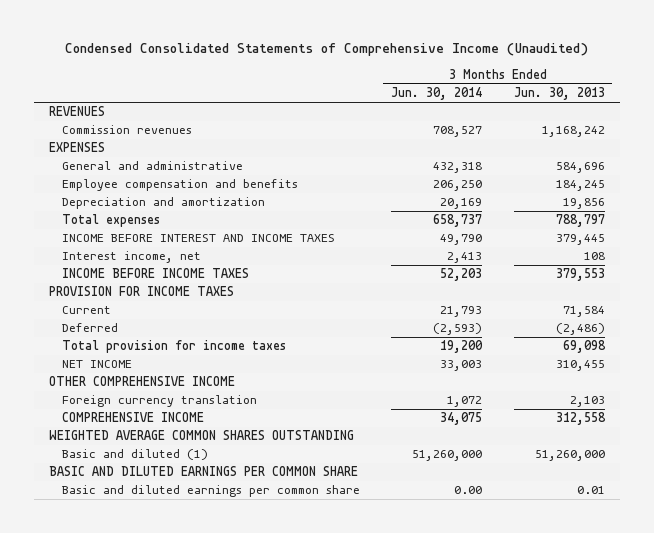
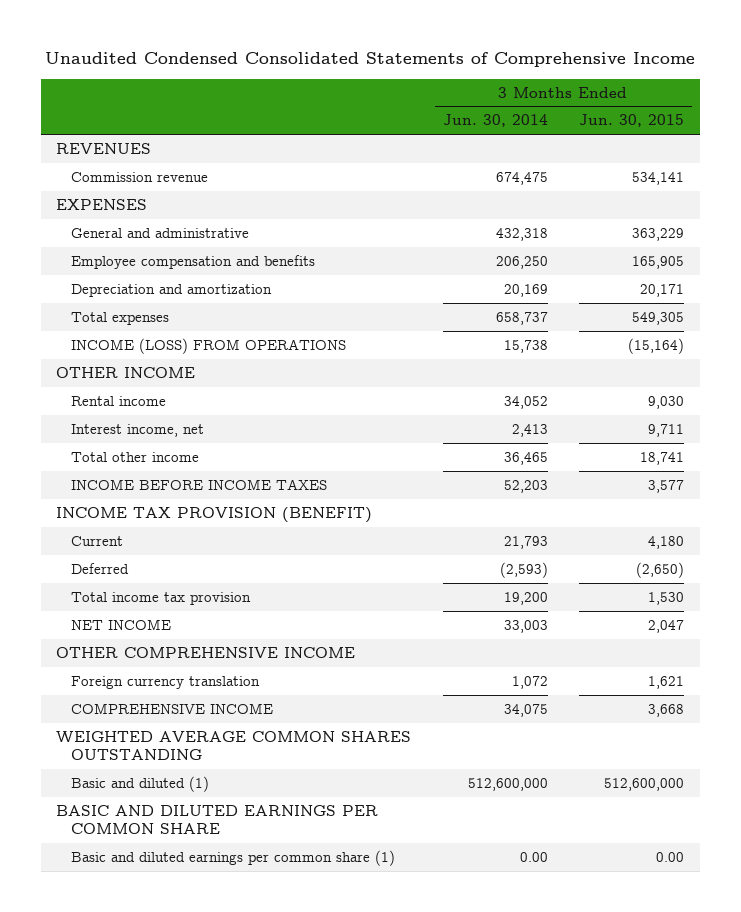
- Condensed Consolidated Statements of Comprehensive Income (Unaudited)
+ Unaudited Condensed Consolidated Statements of Comprehensive Income
- | 3 Months Ended Jun. 30, 2014 | 3 Months Ended Jun. 30, 2013
+ | 3 Months Ended Jun. 30, 2014 | 3 Months Ended Jun. 30, 2015
- Commission revenues | 708,527 | 1,168,242
+ Commission revenue | 674,475 | 534,141
- INCOME BEFORE INTEREST AND INCOME TAXES | 49,790 | 379,445
+ INCOME (LOSS) FROM OPERATIONS | 15,738 | (15,164)
+ OTHER INCOME
+ Rental income | 34,052 | 9,030
+ Total other income | 36,465 | 18,741
- PROVISION FOR INCOME TAXES
+ INCOME TAX PROVISION (BENEFIT)
- Total provision for income taxes | 19,200 | 69,098
+ Total income tax provision | 19,200 | 1,530
- Basic and diluted (1) | 51,260,000 | 51,260,000
+ Basic and diluted (1) | 512,600,000 | 512,600,000
- Basic and diluted earnings per common share | 0.00 | 0.01
+ Basic and diluted earnings per common share (1) | 0.00 | 0.00

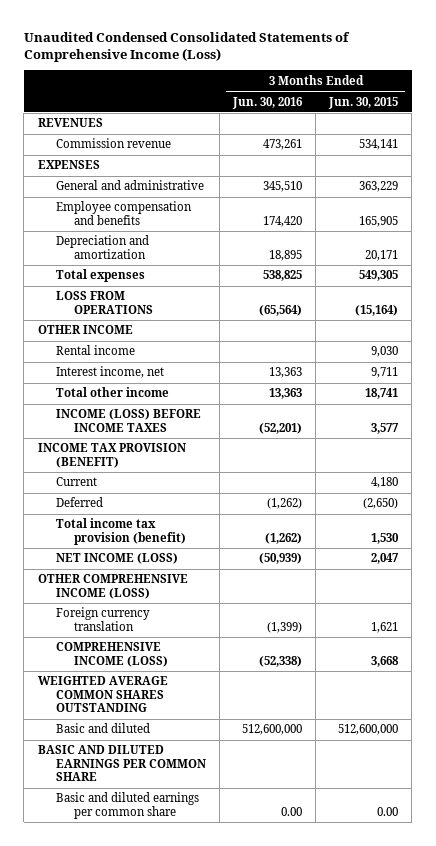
- Unaudited Condensed Consolidated Statements of Comprehensive Income
+ Unaudited Condensed Consolidated Statements of Comprehensive Income (Loss)
- | 3 Months Ended Jun. 30, 2014 | 3 Months Ended Jun. 30, 2015
+ | 3 Months Ended Jun. 30, 2016 | 3 Months Ended Jun. 30, 2015
- INCOME (LOSS) FROM OPERATIONS | 15,738 | (15,164)
+ LOSS FROM OPERATIONS | (65,564) | (15,164)
- INCOME BEFORE INCOME TAXES | 52,203 | 3,577
+ INCOME (LOSS) BEFORE INCOME TAXES | (52,201) | 3,577
- Total income tax provision | 19,200 | 1,530
- NET INCOME | 33,003 | 2,047
- OTHER COMPREHENSIVE INCOME
+ Total income tax provision (benefit) | (1,262) | 1,530
+ NET INCOME (LOSS) | (50,939) | 2,047
+ OTHER COMPREHENSIVE INCOME (LOSS)
- COMPREHENSIVE INCOME | 34,075 | 3,668
+ COMPREHENSIVE INCOME (LOSS) | (52,338) | 3,668
- Basic and diluted (1) | 512,600,000 | 512,600,000
+ Basic and diluted | 512,600,000 | 512,600,000
- Basic and diluted earnings per common share (1) | 0.00 | 0.00
+ Basic and diluted earnings per common share | 0.00 | 0.00

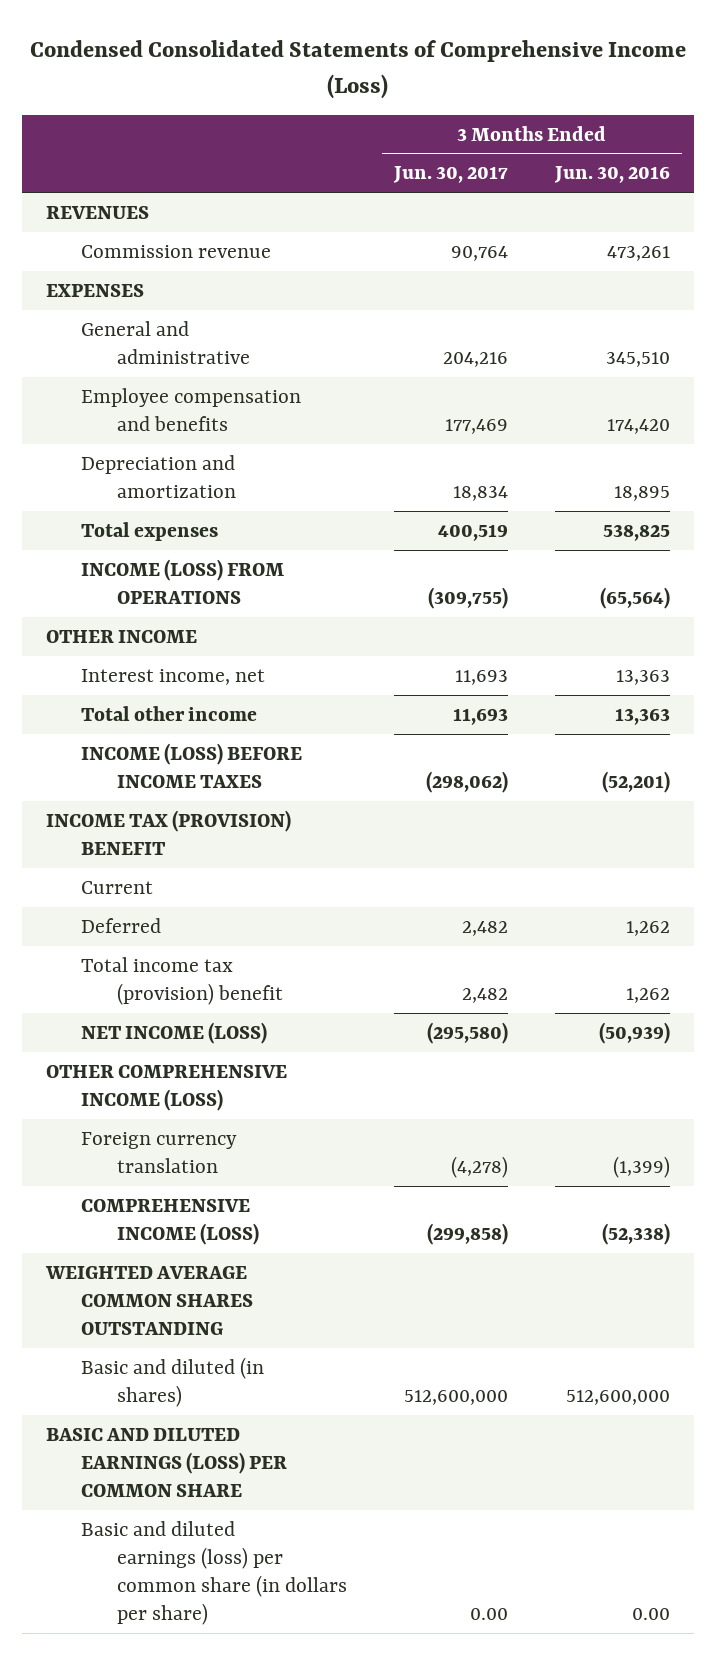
- Unaudited Condensed Consolidated Statements of Comprehensive Income (Loss)
+ Condensed Consolidated Statements of Comprehensive Income (Loss)
- | 3 Months Ended Jun. 30, 2016 | 3 Months Ended Jun. 30, 2015
+ | 3 Months Ended Jun. 30, 2017 | 3 Months Ended Jun. 30, 2016
- LOSS FROM OPERATIONS | (65,564) | (15,164)
+ INCOME (LOSS) FROM OPERATIONS | (309,755) | (65,564)
- Rental income | | 9,030
- INCOME TAX PROVISION (BENEFIT)
+ INCOME TAX (PROVISION) BENEFIT
- Deferred | (1,262) | (2,650)
- Total income tax provision (benefit) | (1,262) | 1,530
+ Deferred | 2,482 | 1,262
+ Total income tax (provision) benefit | 2,482 | 1,262
- Basic and diluted | 512,600,000 | 512,600,000
- BASIC AND DILUTED EARNINGS PER COMMON SHARE
- Basic and diluted earnings per common share | 0.00 | 0.00
+ Basic and diluted (in shares) | 512,600,000 | 512,600,000
+ BASIC AND DILUTED EARNINGS (LOSS) PER COMMON SHARE
+ Basic and diluted earnings (loss) per common share (in dollars per share) | 0.00 | 0.00

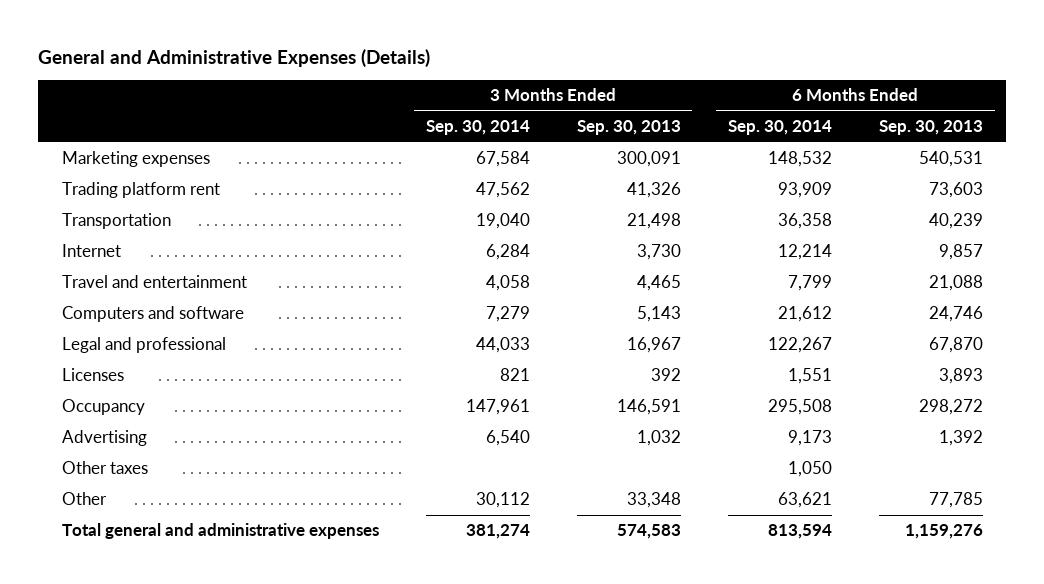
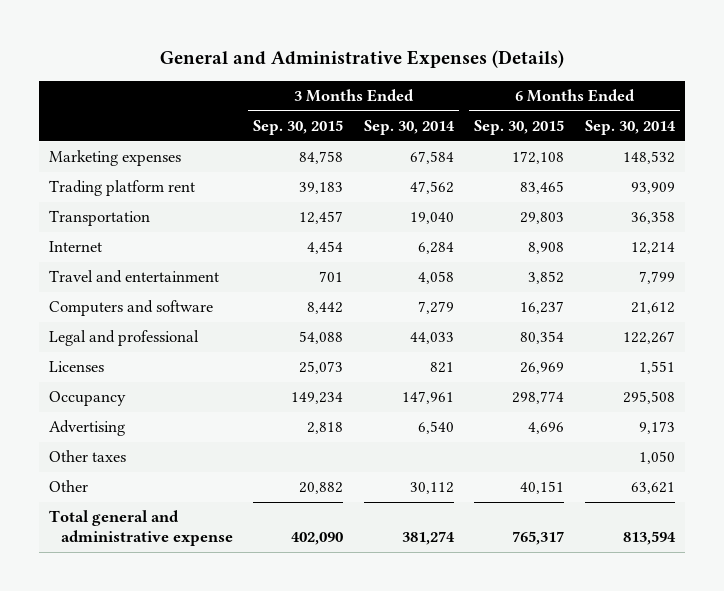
- | 3 Months Ended Sep. 30, 2014 | 3 Months Ended Sep. 30, 2013 | 6 Months Ended Sep. 30, 2014 | 6 Months Ended Sep. 30, 2013
+ | 3 Months Ended Sep. 30, 2015 | 3 Months Ended Sep. 30, 2014 | 6 Months Ended Sep. 30, 2015 | 6 Months Ended Sep. 30, 2014
- Total general and administrative expenses | 381,274 | 574,583 | 813,594 | 1,159,276
+ Total general and administrative expense | 402,090 | 381,274 | 765,317 | 813,594

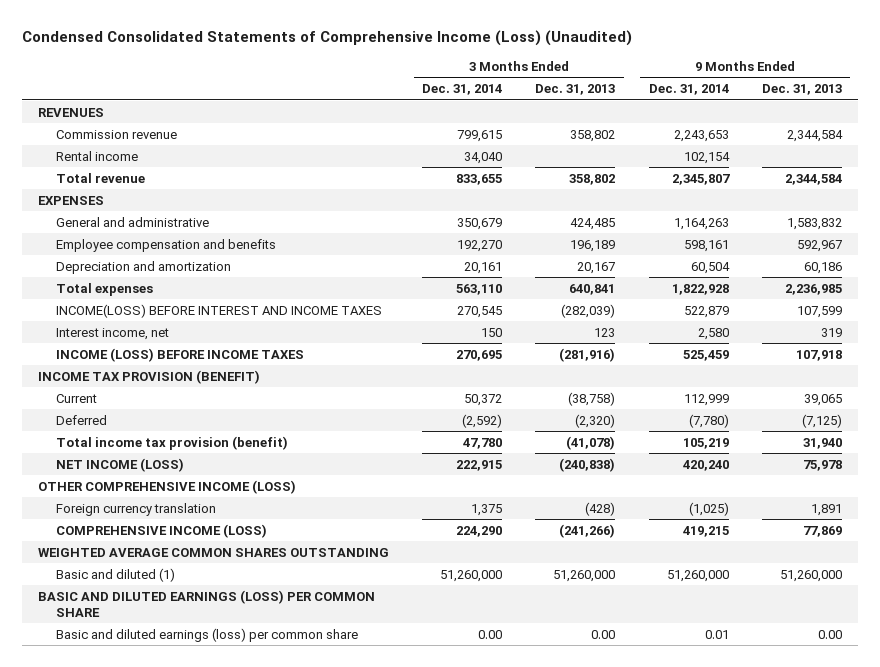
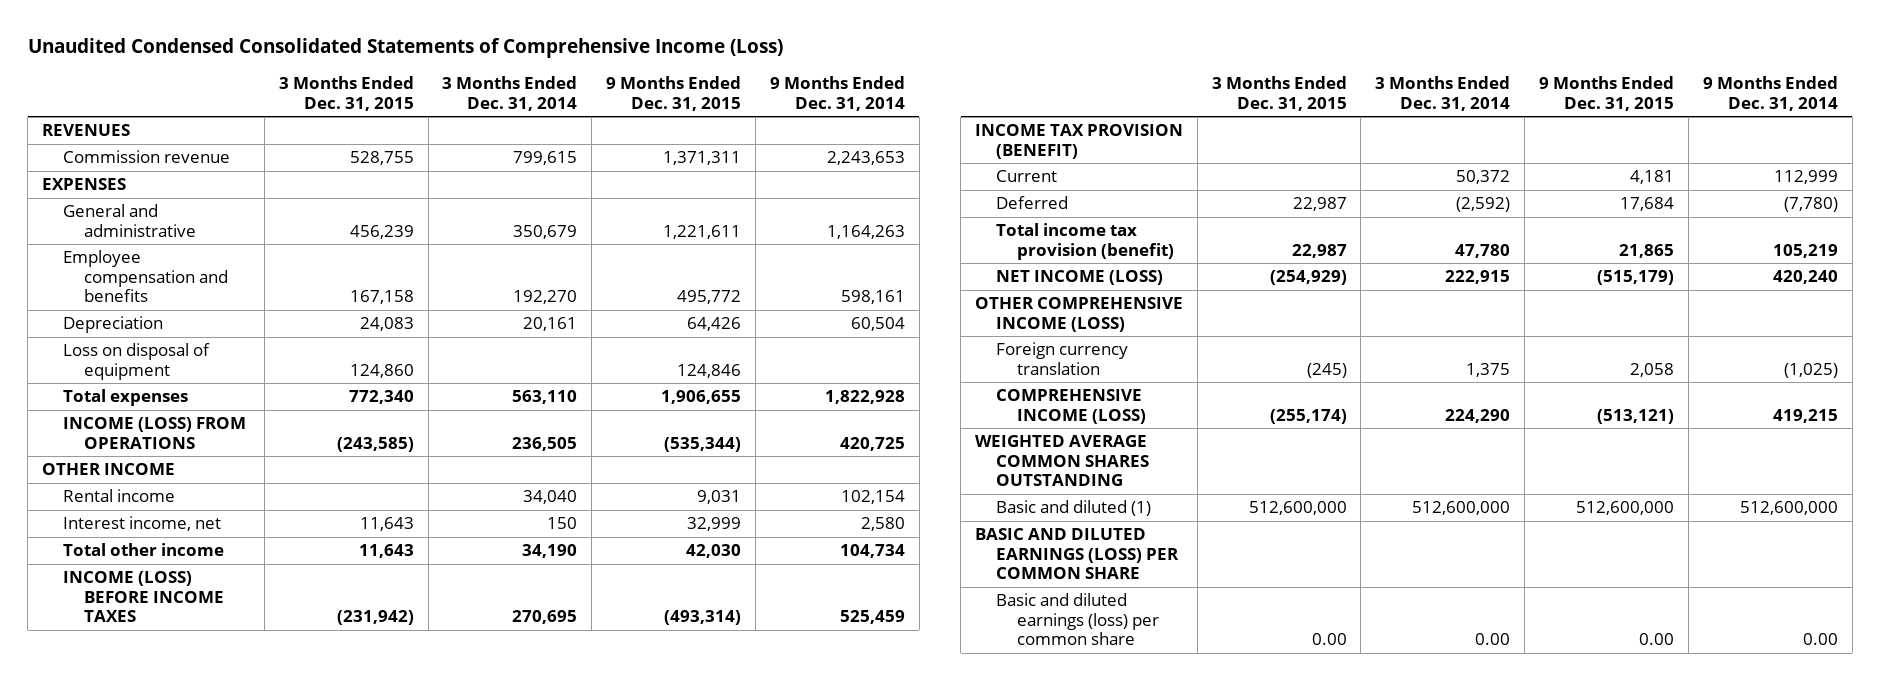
- Condensed Consolidated Statements of Comprehensive Income (Loss) (Unaudited)
+ Unaudited Condensed Consolidated Statements of Comprehensive Income (Loss)
- | 3 Months Ended Dec. 31, 2014 | 3 Months Ended Dec. 31, 2013 | 9 Months Ended Dec. 31, 2014 | 9 Months Ended Dec. 31, 2013
+ | 3 Months Ended Dec. 31, 2015 | 3 Months Ended Dec. 31, 2014 | 9 Months Ended Dec. 31, 2015 | 9 Months Ended Dec. 31, 2014
- Total revenue | 833,655 | 358,802 | 2,345,807 | 2,344,584
- Depreciation and amortization | 20,161 | 20,167 | 60,504 | 60,186
+ Depreciation | 24,083 | 20,161 | 64,426 | 60,504
+ Loss on disposal of equipment | 124,860 | | 124,846 |
- INCOME(LOSS) BEFORE INTEREST AND INCOME TAXES | 270,545 | (282,039) | 522,879 | 107,599
+ INCOME (LOSS) FROM OPERATIONS | (243,585) | 236,505 | (535,344) | 420,725
+ OTHER INCOME
moved down: Rental income | | 34,040 | 9,031 | 102,154
+ Total other income | 11,643 | 34,190 | 42,030 | 104,734
- Basic and diluted (1) | 51,260,000 | 51,260,000 | 51,260,000 | 51,260,000
+ Basic and diluted (1) | 512,600,000 | 512,600,000 | 512,600,000 | 512,600,000
- Basic and diluted earnings (loss) per common share | 0.00 | 0.00 | 0.01 | 0.00
+ Basic and diluted earnings (loss) per common share | 0.00 | 0.00 | 0.00 | 0.00

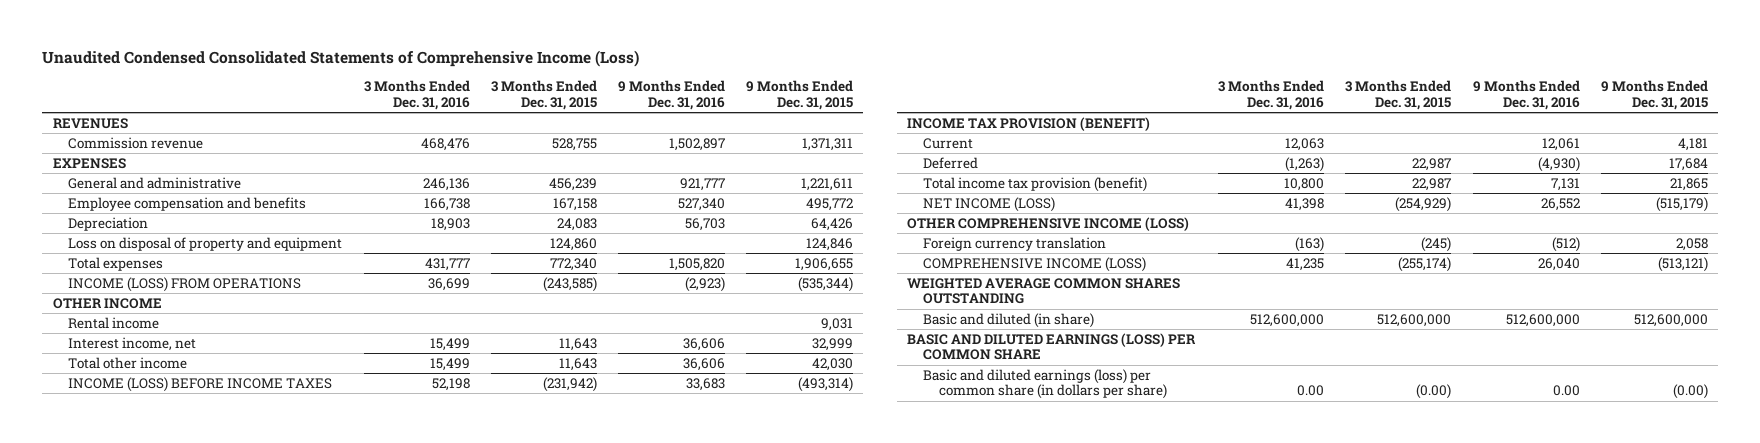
- | 3 Months Ended Dec. 31, 2015 | 3 Months Ended Dec. 31, 2014 | 9 Months Ended Dec. 31, 2015 | 9 Months Ended Dec. 31, 2014
+ | 3 Months Ended Dec. 31, 2016 | 3 Months Ended Dec. 31, 2015 | 9 Months Ended Dec. 31, 2016 | 9 Months Ended Dec. 31, 2015
- Loss on disposal of equipment | 124,860 | | 124,846 |
+ Loss on disposal of property and equipment | | 124,860 | | 124,846
- Basic and diluted (1) | 512,600,000 | 512,600,000 | 512,600,000 | 512,600,000
+ Basic and diluted (in share) | 512,600,000 | 512,600,000 | 512,600,000 | 512,600,000
- Basic and diluted earnings (loss) per common share | 0.00 | 0.00 | 0.00 | 0.00
+ Basic and diluted earnings (loss) per common share (in dollars per share) | 0.00 | (0.00) | 0.00 | (0.00)

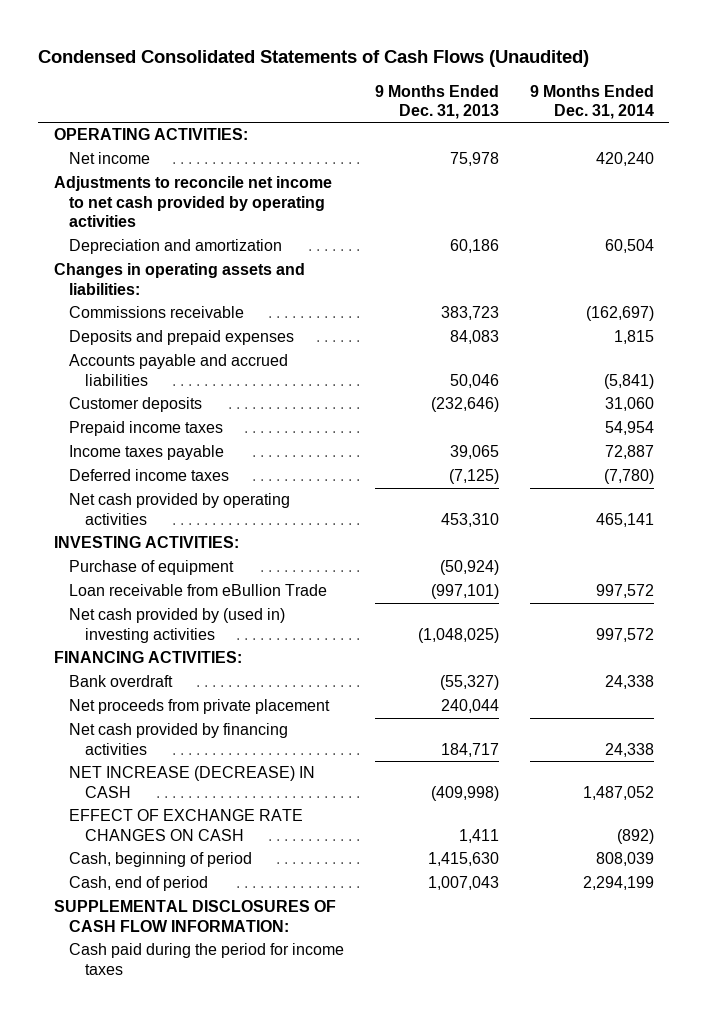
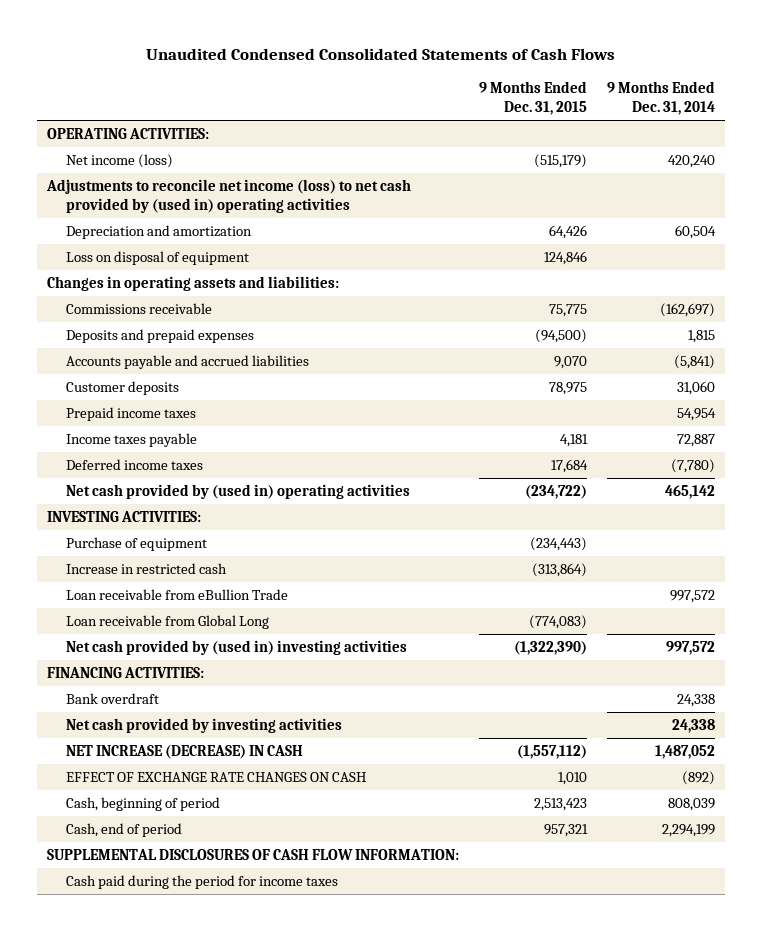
- Condensed Consolidated Statements of Cash Flows (Unaudited)
+ Unaudited Condensed Consolidated Statements of Cash Flows
- | 9 Months Ended Dec. 31, 2013 | 9 Months Ended Dec. 31, 2014
+ | 9 Months Ended Dec. 31, 2015 | 9 Months Ended Dec. 31, 2014
- Net income | 75,978 | 420,240
- Adjustments to reconcile net income to net cash provided by operating activities
+ Net income (loss) | (515,179) | 420,240
+ Adjustments to reconcile net income (loss) to net cash provided by (used in) operating activities
+ Loss on disposal of equipment | 124,846 |
- Net cash provided by operating activities | 453,310 | 465,141
+ Net cash provided by (used in) operating activities | (234,722) | 465,142
+ Increase in restricted cash | (313,864) |
+ Loan receivable from Global Long | (774,083) |
- Net proceeds from private placement | 240,044 |
- Net cash provided by financing activities | 184,717 | 24,338
+ Net cash provided by investing activities | | 24,338

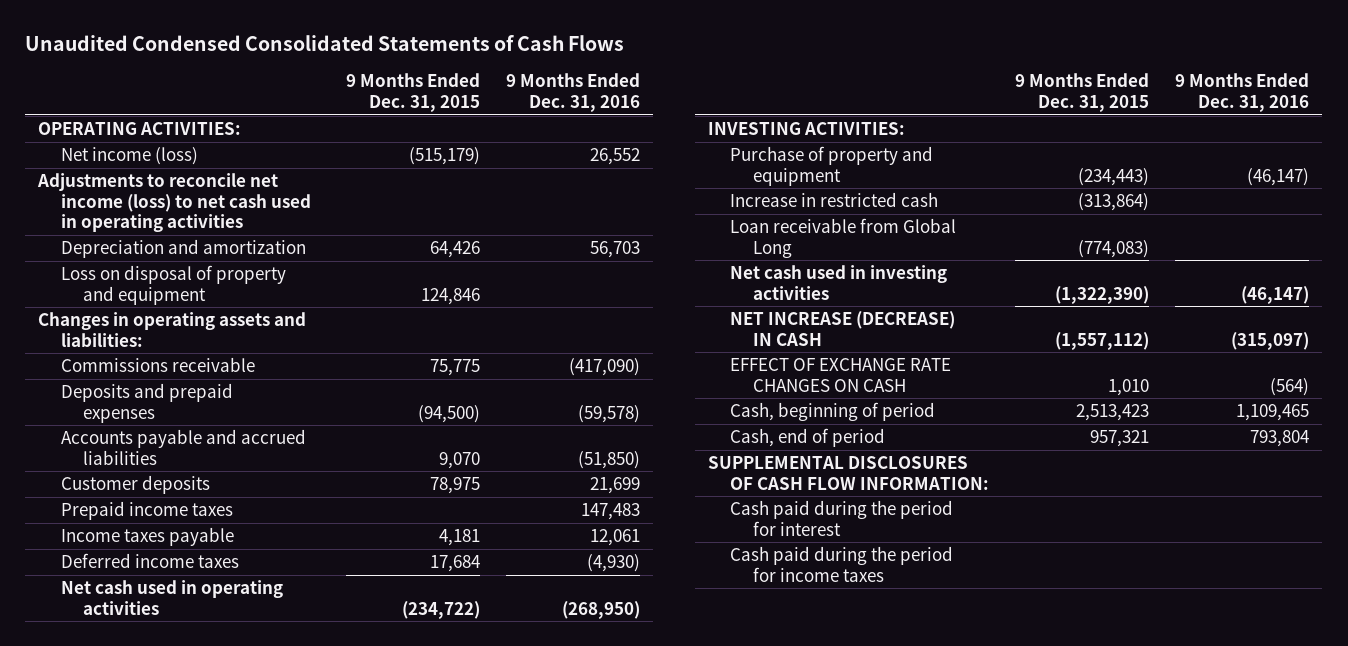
- | 9 Months Ended Dec. 31, 2015 | 9 Months Ended Dec. 31, 2014
+ | 9 Months Ended Dec. 31, 2015 | 9 Months Ended Dec. 31, 2016
- Adjustments to reconcile net income (loss) to net cash provided by (used in) operating activities
+ Adjustments to reconcile net income (loss) to net cash used in operating activities
- Loss on disposal of equipment | 124,846 |
+ Loss on disposal of property and equipment | 124,846 |
- Net cash provided by (used in) operating activities | (234,722) | 465,142
+ Net cash used in operating activities | (234,722) | (268,950)
- Purchase of equipment | (234,443) |
+ Purchase of property and equipment | (234,443) | (46,147)
- Loan receivable from eBullion Trade | | 997,572
- Net cash provided by (used in) investing activities | (1,322,390) | 997,572
- FINANCING ACTIVITIES:
- Bank overdraft | | 24,338
- Net cash provided by investing activities | | 24,338
+ Net cash used in investing activities | (1,322,390) | (46,147)
+ Cash paid during the period for interest

